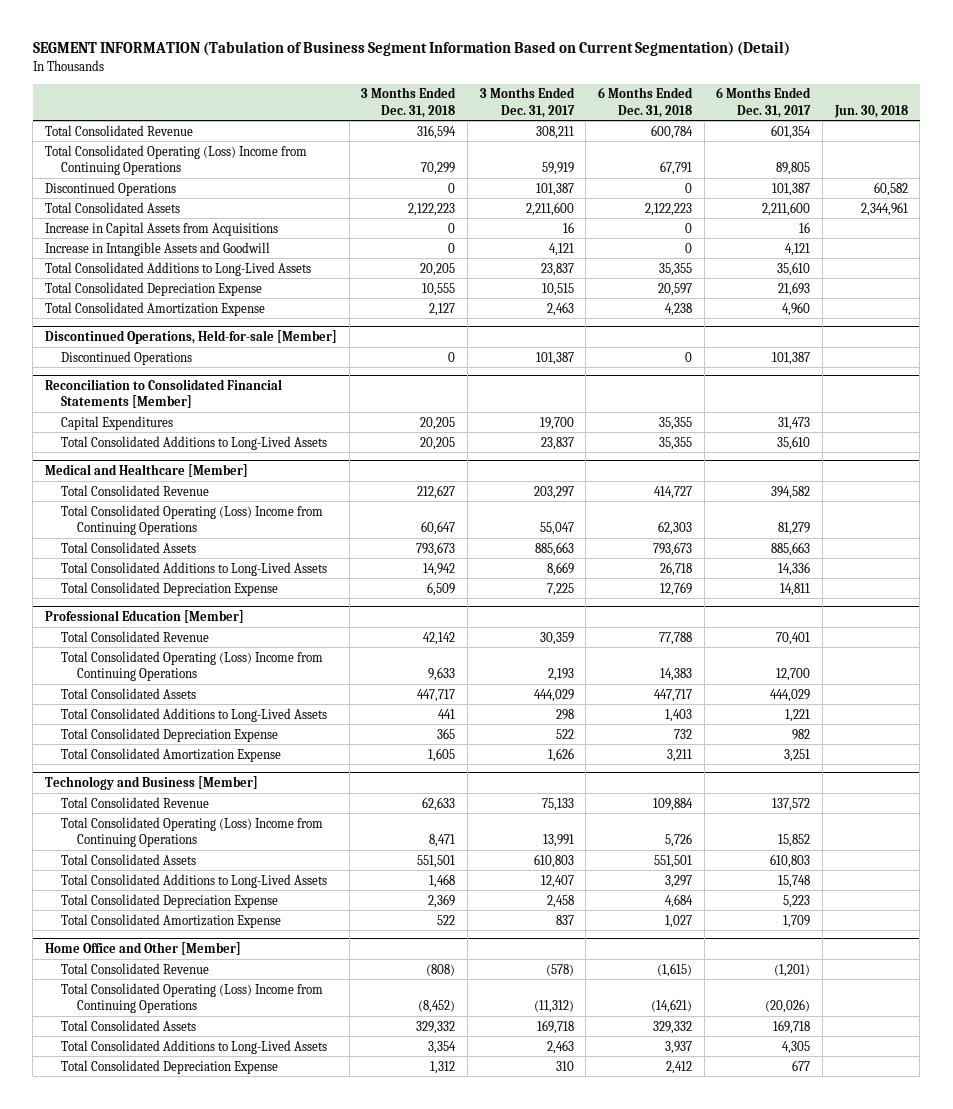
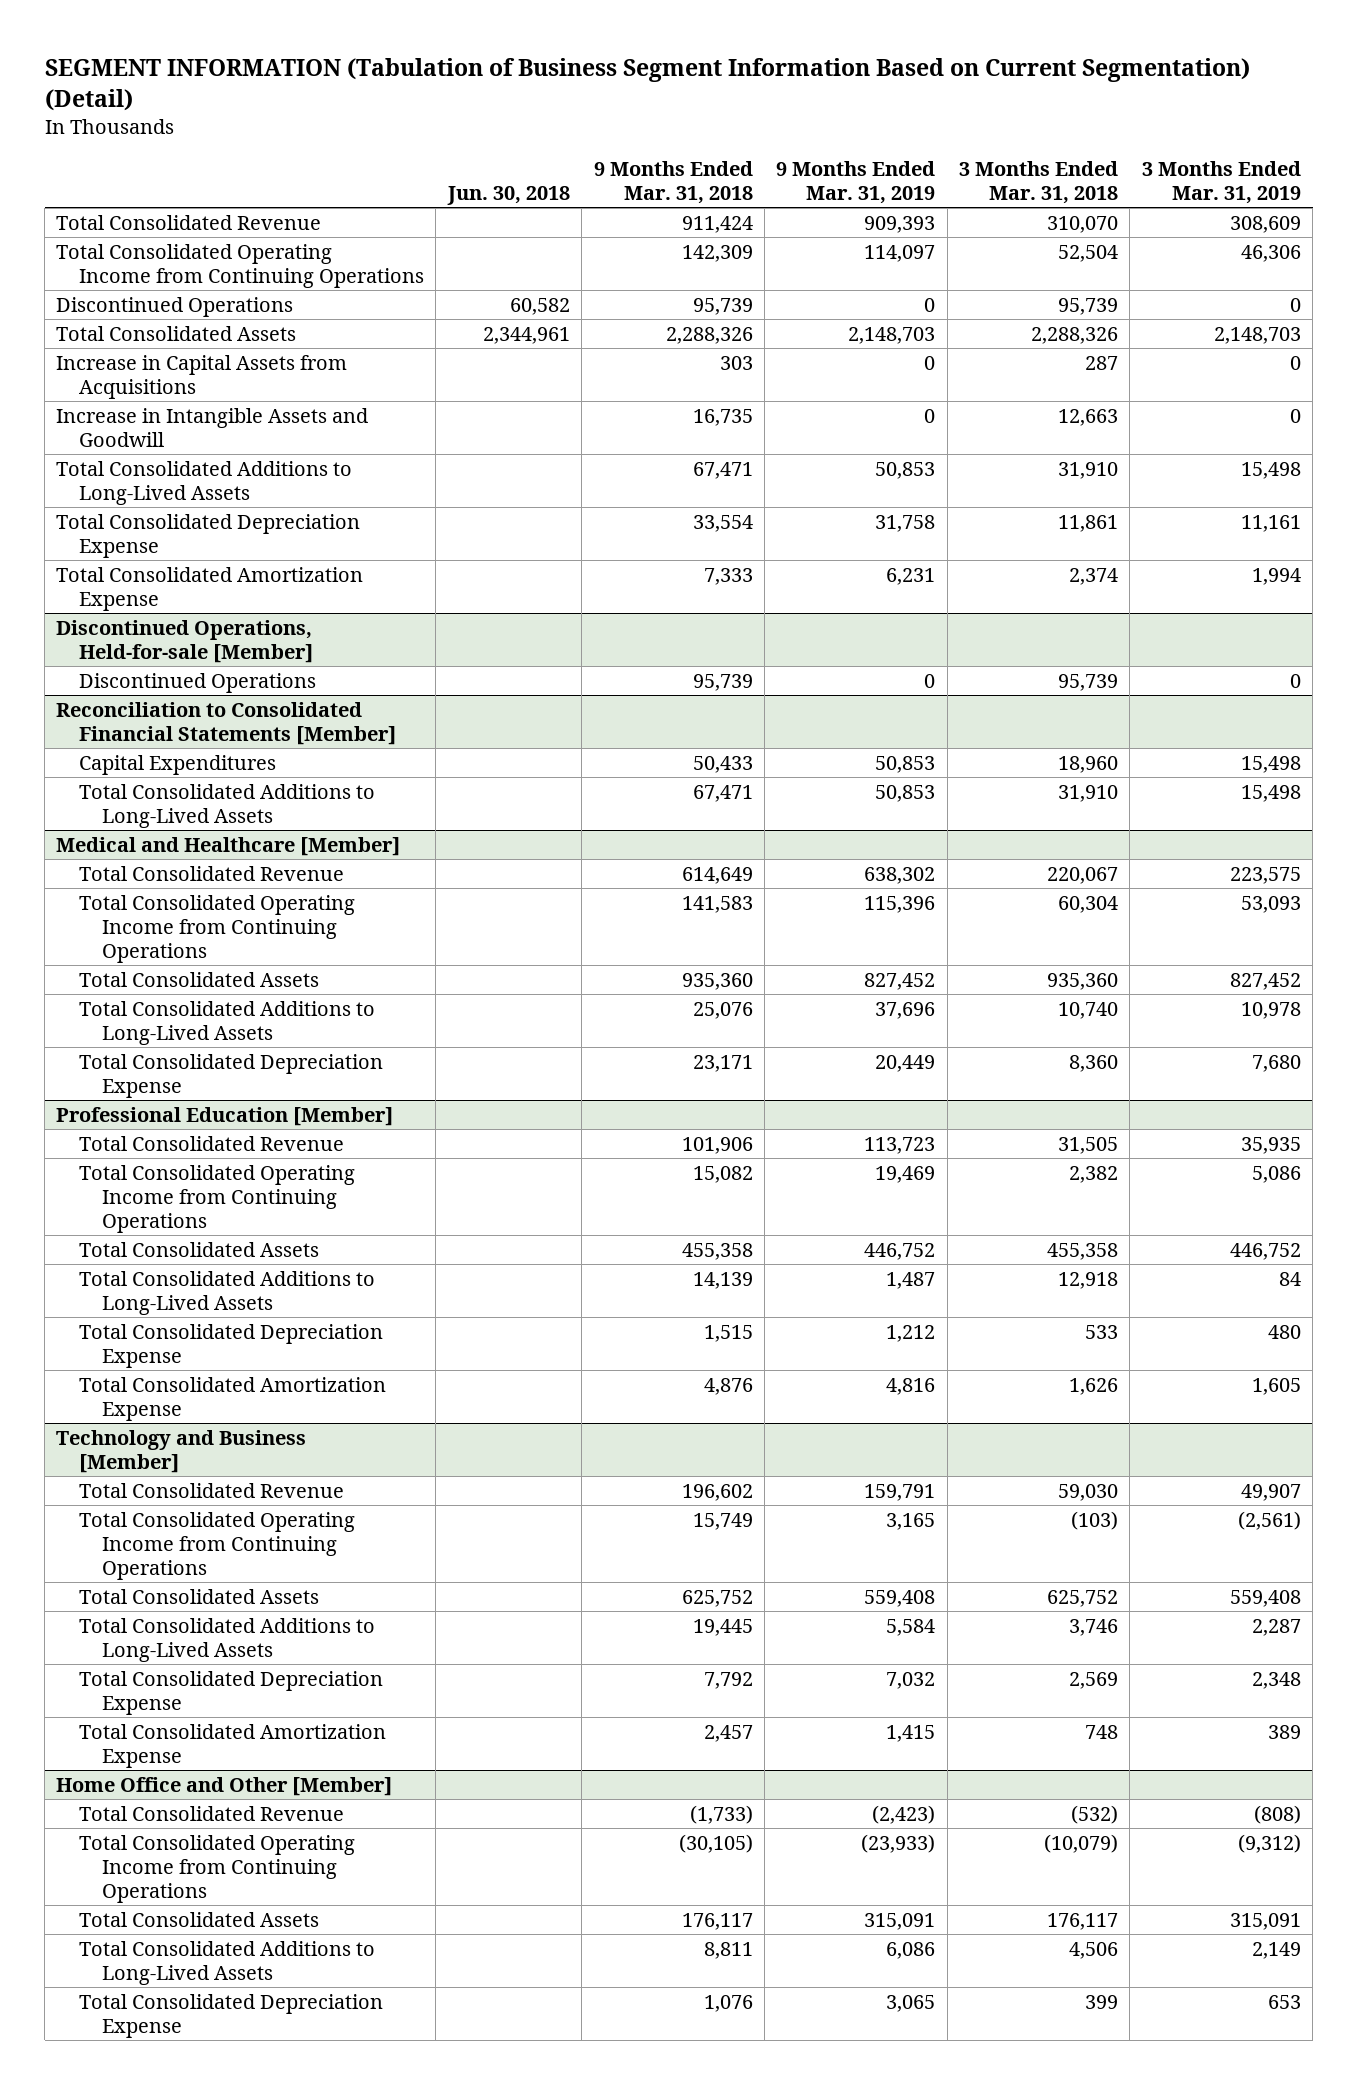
- | 3 Months Ended Dec. 31, 2018 | 3 Months Ended Dec. 31, 2017 | 6 Months Ended Dec. 31, 2018 | 6 Months Ended Dec. 31, 2017 | Jun. 30, 2018
+ | Jun. 30, 2018 | 9 Months Ended Mar. 31, 2018 | 9 Months Ended Mar. 31, 2019 | 3 Months Ended Mar. 31, 2018 | 3 Months Ended Mar. 31, 2019
- Total Consolidated Operating (Loss) Income from Continuing Operations | 70,299 | 59,919 | 67,791 | 89,805 |
+ Total Consolidated Operating Income from Continuing Operations | | 142,309 | 114,097 | 52,504 | 46,306
@ Medical and Healthcare [Member]
- Total Consolidated Operating (Loss) Income from Continuing Operations | 60,647 | 55,047 | 62,303 | 81,279 |
+ Total Consolidated Operating Income from Continuing Operations | | 141,583 | 115,396 | 60,304 | 53,093
@ Professional Education [Member]
- Total Consolidated Operating (Loss) Income from Continuing Operations | 9,633 | 2,193 | 14,383 | 12,700 |
+ Total Consolidated Operating Income from Continuing Operations | | 15,082 | 19,469 | 2,382 | 5,086
@ Technology and Business [Member]
- Total Consolidated Operating (Loss) Income from Continuing Operations | 8,471 | 13,991 | 5,726 | 15,852 |
+ Total Consolidated Operating Income from Continuing Operations | | 15,749 | 3,165 | (103) | (2,561)
@ Home Office and Other [Member]
- Total Consolidated Operating (Loss) Income from Continuing Operations | (8,452) | (11,312) | (14,621) | (20,026) |
+ Total Consolidated Operating Income from Continuing Operations | | (30,105) | (23,933) | (10,079) | (9,312)

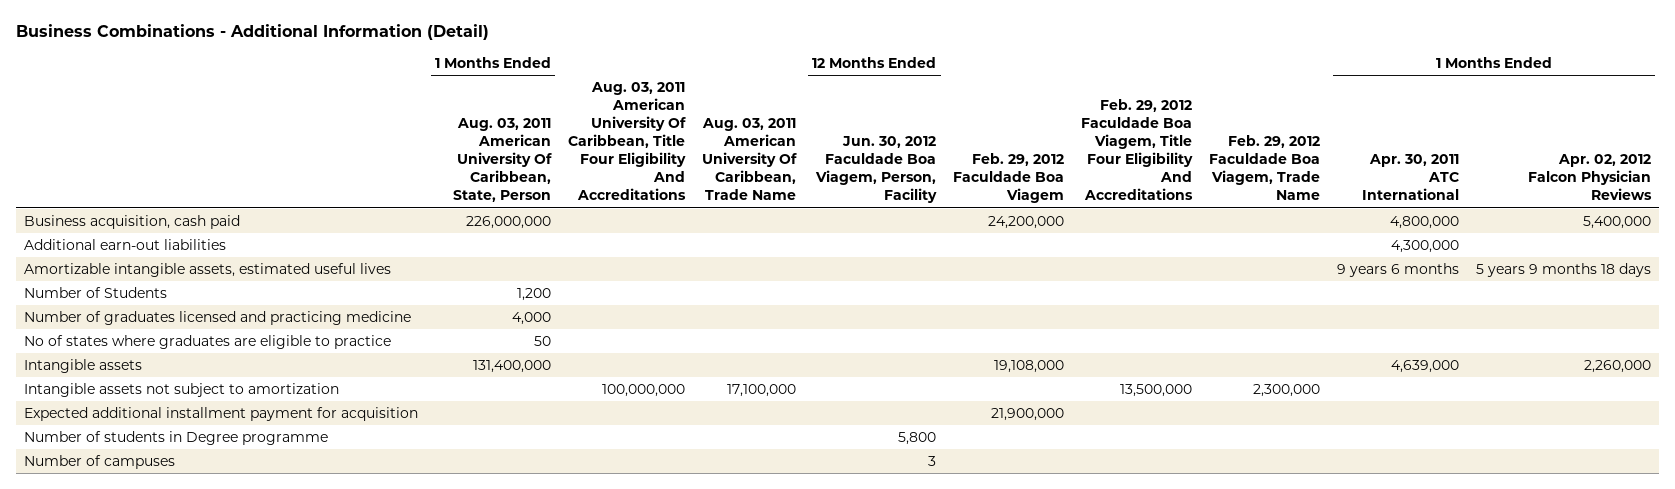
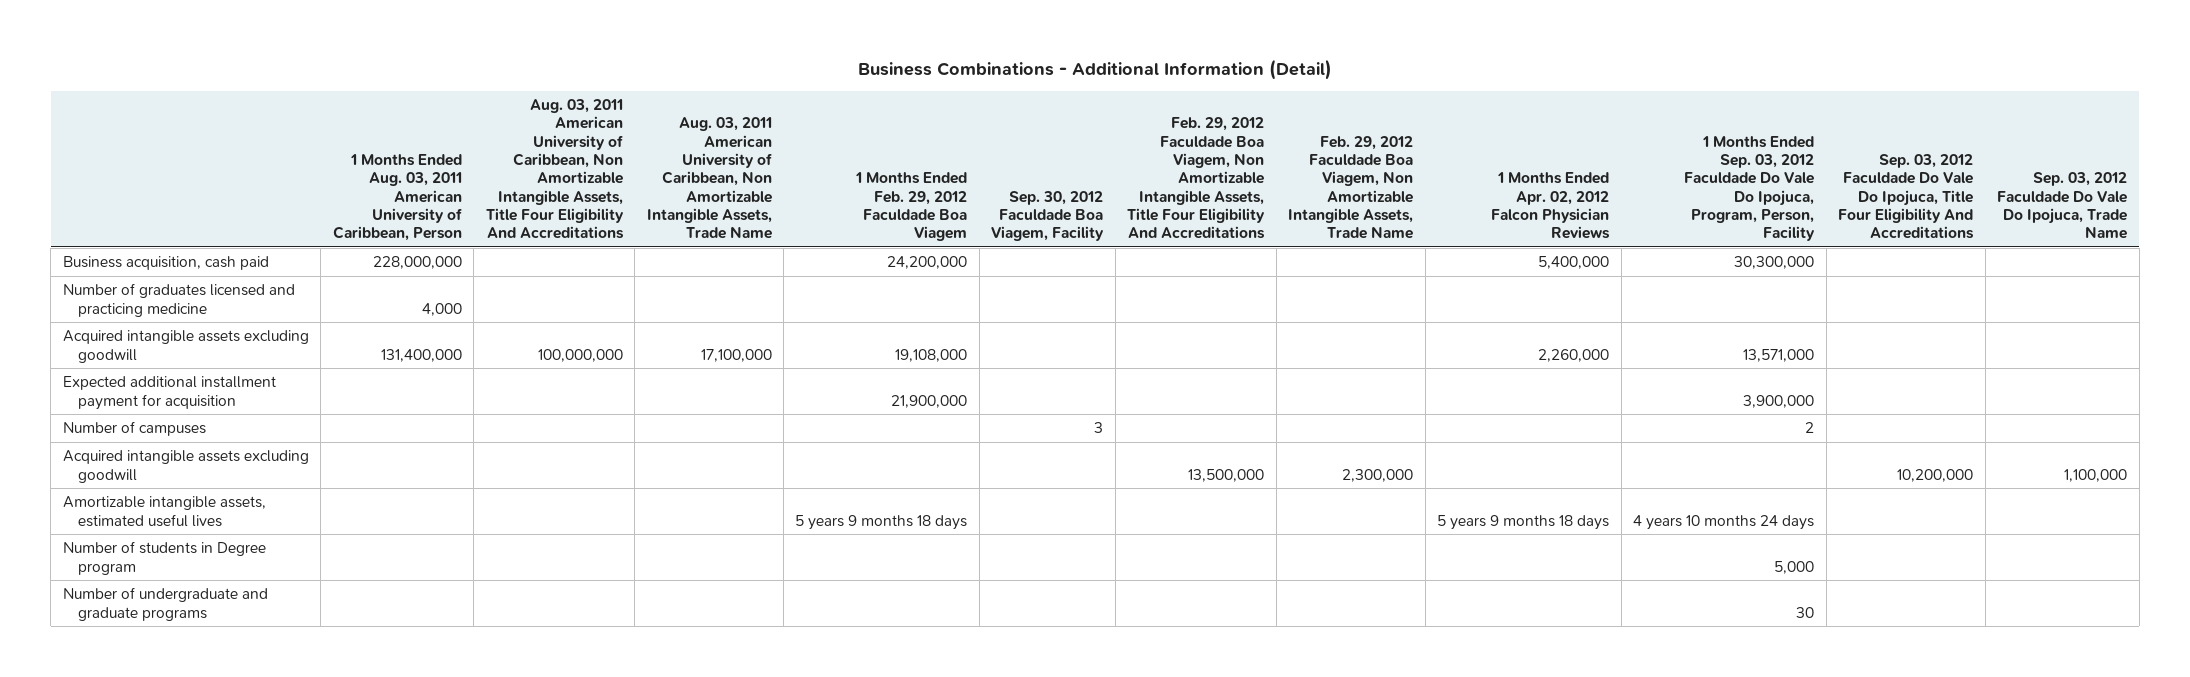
- | 1 Months Ended Aug. 03, 2011 American University Of Caribbean, State, Person | Aug. 03, 2011 American University Of Caribbean, Title Four Eligibility And Accreditations | Aug. 03, 2011 American University Of Caribbean, Trade Name | 12 Months Ended Jun. 30, 2012 Faculdade Boa Viagem, Person, Facility | Feb. 29, 2012 Faculdade Boa Viagem | Feb. 29, 2012 Faculdade Boa Viagem, Title Four Eligibility And Accreditations | Feb. 29, 2012 Faculdade Boa Viagem, Trade Name | 1 Months Ended Apr. 30, 2011 ATC International | 1 Months Ended Apr. 02, 2012 Falcon Physician Reviews
+ | 1 Months Ended Aug. 03, 2011 American University of Caribbean, Person | Aug. 03, 2011 American University of Caribbean, Non Amortizable Intangible Assets, Title Four Eligibility And Accreditations | Aug. 03, 2011 American University of Caribbean, Non Amortizable Intangible Assets, Trade Name | 1 Months Ended Feb. 29, 2012 Faculdade Boa Viagem | Sep. 30, 2012 Faculdade Boa Viagem, Facility | Feb. 29, 2012 Faculdade Boa Viagem, Non Amortizable Intangible Assets, Title Four Eligibility And Accreditations | Feb. 29, 2012 Faculdade Boa Viagem, Non Amortizable Intangible Assets, Trade Name | 1 Months Ended Apr. 02, 2012 Falcon Physician Reviews | 1 Months Ended Sep. 03, 2012 Faculdade Do Vale Do Ipojuca, Program, Person, Facility | Sep. 03, 2012 Faculdade Do Vale Do Ipojuca, Title Four Eligibility And Accreditations | Sep. 03, 2012 Faculdade Do Vale Do Ipojuca, Trade Name
- Additional earn-out liabilities | | | | | | | | 4,300,000 |
- Number of Students | 1,200 | | | | | | | |
- No of states where graduates are eligible to practice | 50 | | | | | | | |
- Intangible assets | 131,400,000 | | | | 19,108,000 | | | 4,639,000 | 2,260,000
- Intangible assets not subject to amortization | | 100,000,000 | 17,100,000 | | | 13,500,000 | 2,300,000 | |
+ Acquired intangible assets excluding goodwill | 131,400,000 | 100,000,000 | 17,100,000 | 19,108,000 | | | | 2,260,000 | 13,571,000 | |
- Number of students in Degree programme | | | | 5,800 | | | | |
+ Acquired intangible assets excluding goodwill | | | | | | 13,500,000 | 2,300,000 | | | 10,200,000 | 1,100,000
moved down: Amortizable intangible assets, estimated useful lives | | | | 5 years 9 months 18 days | | | | 5 years 9 months 18 days | 4 years 10 months 24 days | |
+ Number of students in Degree program | | | | | | | | | 5,000 | |
+ Number of undergraduate and graduate programs | | | | | | | | | 30 | |

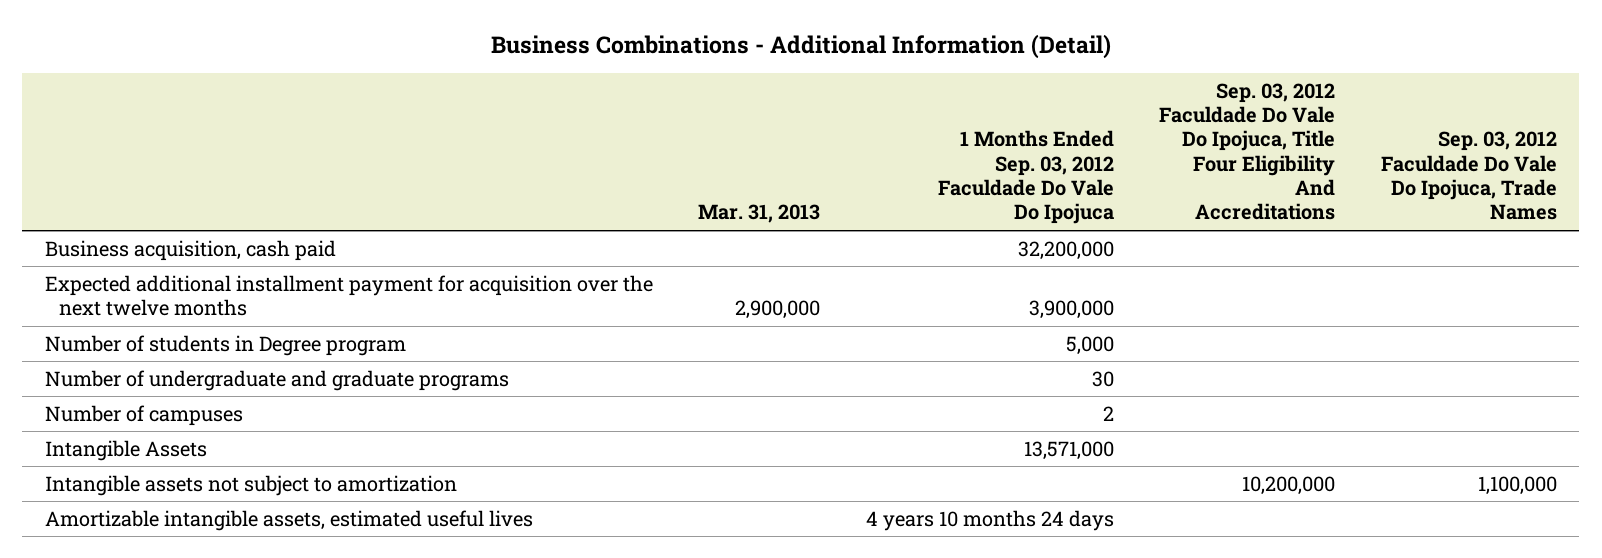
- | 1 Months Ended Aug. 03, 2011 American University of Caribbean, Person | Aug. 03, 2011 American University of Caribbean, Non Amortizable Intangible Assets, Title Four Eligibility And Accreditations | Aug. 03, 2011 American University of Caribbean, Non Amortizable Intangible Assets, Trade Name | 1 Months Ended Feb. 29, 2012 Faculdade Boa Viagem | Sep. 30, 2012 Faculdade Boa Viagem, Facility | Feb. 29, 2012 Faculdade Boa Viagem, Non Amortizable Intangible Assets, Title Four Eligibility And Accreditations | Feb. 29, 2012 Faculdade Boa Viagem, Non Amortizable Intangible Assets, Trade Name | 1 Months Ended Apr. 02, 2012 Falcon Physician Reviews | 1 Months Ended Sep. 03, 2012 Faculdade Do Vale Do Ipojuca, Program, Person, Facility | Sep. 03, 2012 Faculdade Do Vale Do Ipojuca, Title Four Eligibility And Accreditations | Sep. 03, 2012 Faculdade Do Vale Do Ipojuca, Trade Name
+ | Mar. 31, 2013 | 1 Months Ended Sep. 03, 2012 Faculdade Do Vale Do Ipojuca | Sep. 03, 2012 Faculdade Do Vale Do Ipojuca, Title Four Eligibility And Accreditations | Sep. 03, 2012 Faculdade Do Vale Do Ipojuca, Trade Names
- Number of graduates licensed and practicing medicine | 4,000 | | | | | | | | | |
- Acquired intangible assets excluding goodwill | 131,400,000 | 100,000,000 | 17,100,000 | 19,108,000 | | | | 2,260,000 | 13,571,000 | |
- Expected additional installment payment for acquisition | | | | 21,900,000 | | | | | 3,900,000 | |
- Acquired intangible assets excluding goodwill | | | | | | 13,500,000 | 2,300,000 | | | 10,200,000 | 1,100,000
+ Expected additional installment payment for acquisition over the next twelve months | 2,900,000 | 3,900,000 | |
moved down: Number of campuses | | 2 | |
+ Intangible Assets | | 13,571,000 | |
+ Intangible assets not subject to amortization | | | 10,200,000 | 1,100,000
moved down: Amortizable intangible assets, estimated useful lives | | 4 years 10 months 24 days | |

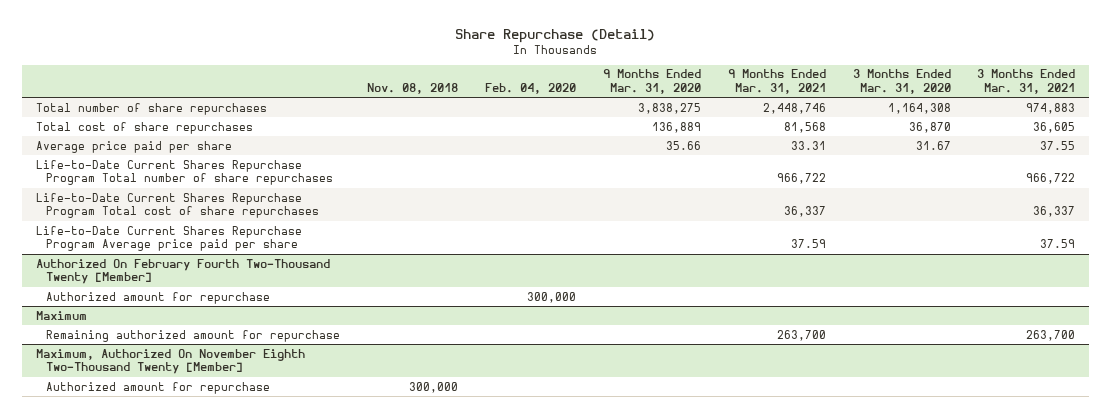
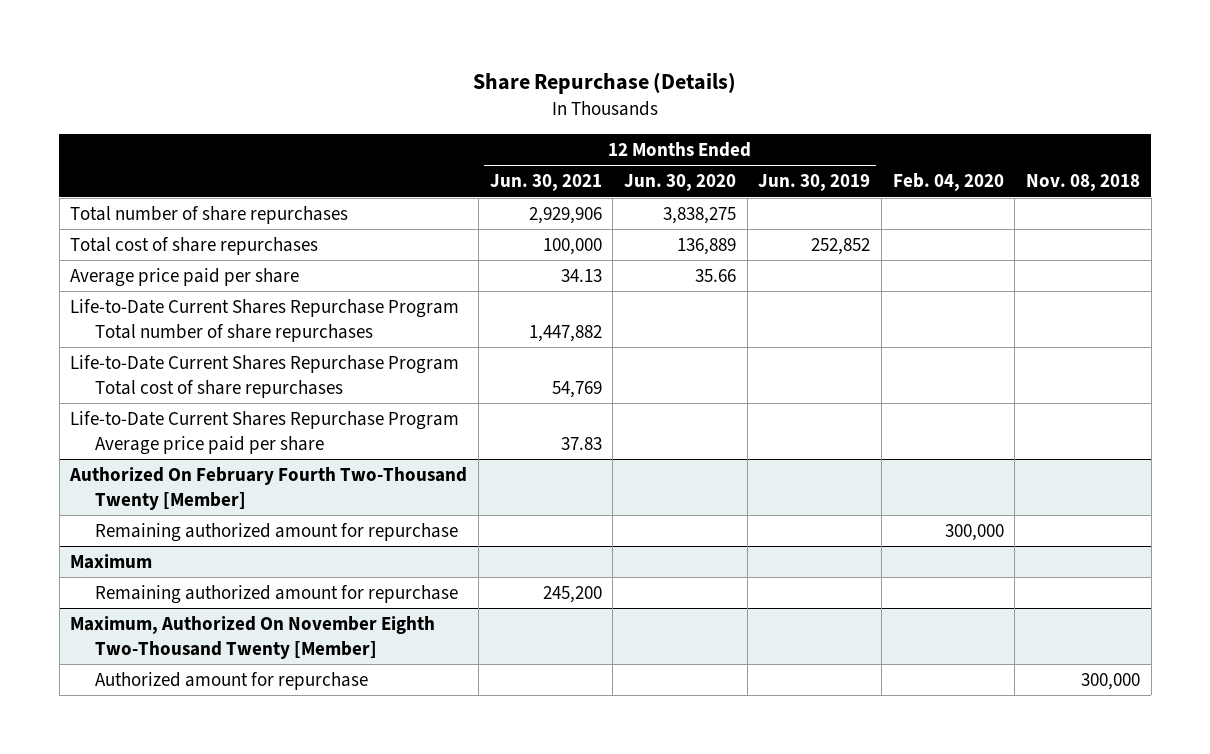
- Share Repurchase (Detail)
+ Share Repurchase (Details)
- | Nov. 08, 2018 | Feb. 04, 2020 | 9 Months Ended Mar. 31, 2020 | 9 Months Ended Mar. 31, 2021 | 3 Months Ended Mar. 31, 2020 | 3 Months Ended Mar. 31, 2021
+ | 12 Months Ended Jun. 30, 2021 | 12 Months Ended Jun. 30, 2020 | 12 Months Ended Jun. 30, 2019 | Feb. 04, 2020 | Nov. 08, 2018
@ Authorized On February Fourth Two-Thousand Twenty [Member]
- Authorized amount for repurchase | | 300,000 | | | |
+ Remaining authorized amount for repurchase | | | | 300,000 |

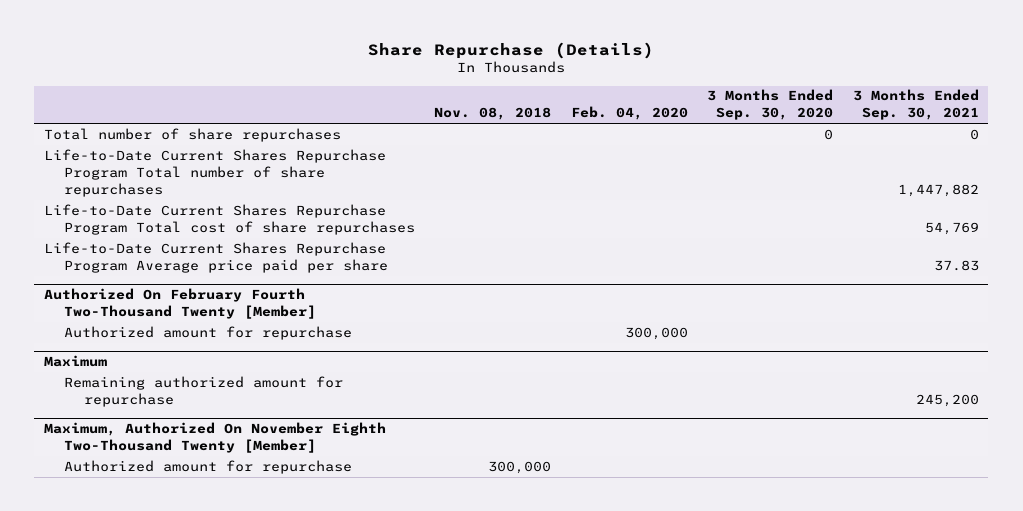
- | 12 Months Ended Jun. 30, 2021 | 12 Months Ended Jun. 30, 2020 | 12 Months Ended Jun. 30, 2019 | Feb. 04, 2020 | Nov. 08, 2018
+ | Nov. 08, 2018 | Feb. 04, 2020 | 3 Months Ended Sep. 30, 2020 | 3 Months Ended Sep. 30, 2021
- Total cost of share repurchases | 100,000 | 136,889 | 252,852 | |
- Average price paid per share | 34.13 | 35.66 | | |
@ Authorized On February Fourth Two-Thousand Twenty [Member]
- Remaining authorized amount for repurchase | | | | 300,000 |
+ Authorized amount for repurchase | | 300,000 | |

